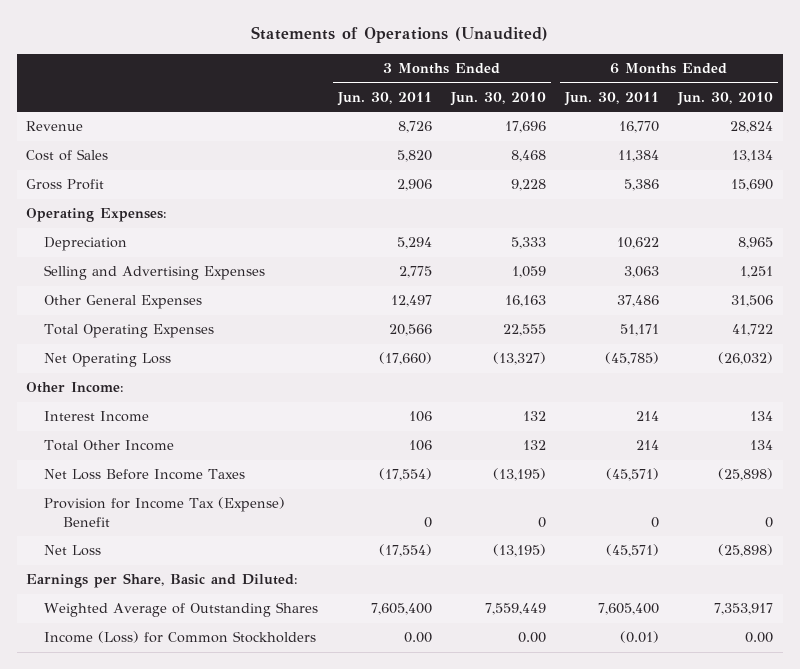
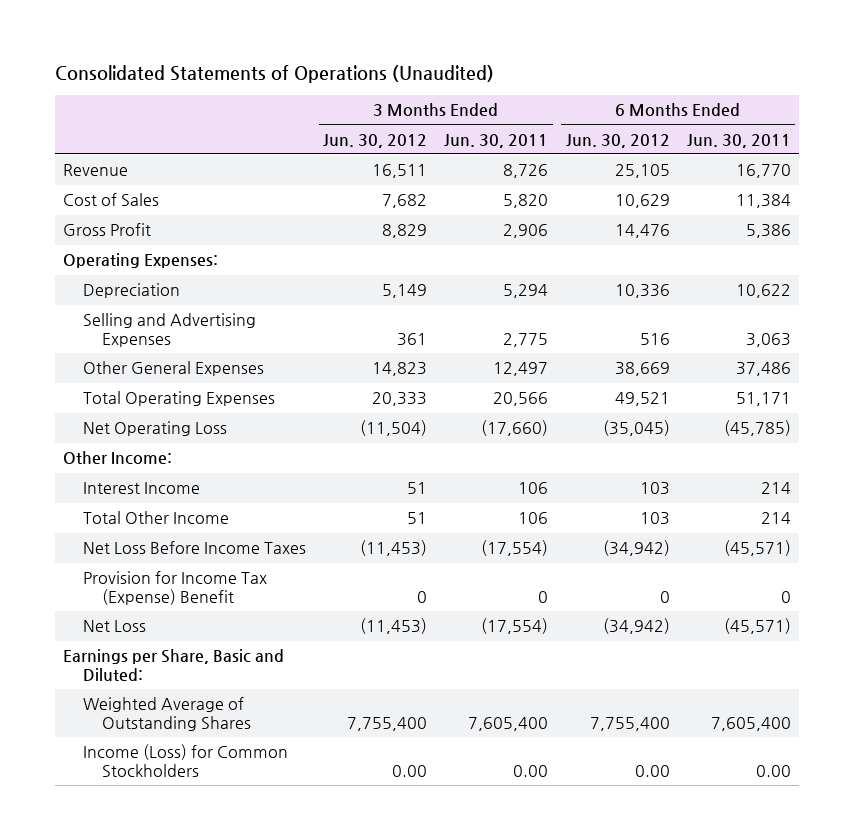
- Statements of Operations (Unaudited)
+ Consolidated Statements of Operations (Unaudited)
- | 3 Months Ended Jun. 30, 2011 | 3 Months Ended Jun. 30, 2010 | 6 Months Ended Jun. 30, 2011 | 6 Months Ended Jun. 30, 2010
+ | 3 Months Ended Jun. 30, 2012 | 3 Months Ended Jun. 30, 2011 | 6 Months Ended Jun. 30, 2012 | 6 Months Ended Jun. 30, 2011
- Income (Loss) for Common Stockholders | 0.00 | 0.00 | (0.01) | 0.00
+ Income (Loss) for Common Stockholders | 0.00 | 0.00 | 0.00 | 0.00

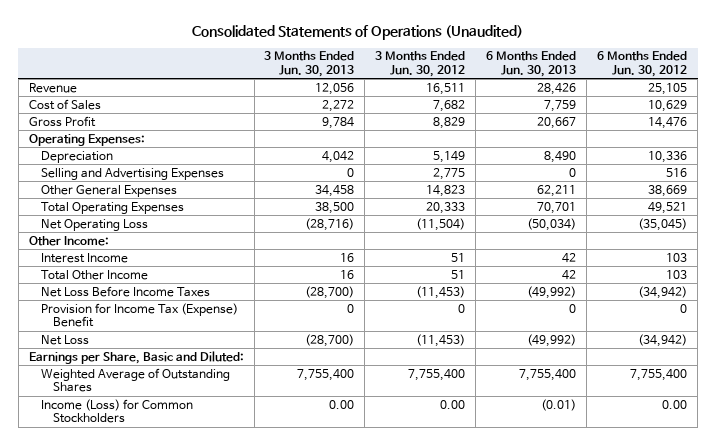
- | 3 Months Ended Jun. 30, 2012 | 3 Months Ended Jun. 30, 2011 | 6 Months Ended Jun. 30, 2012 | 6 Months Ended Jun. 30, 2011
+ | 3 Months Ended Jun. 30, 2013 | 3 Months Ended Jun. 30, 2012 | 6 Months Ended Jun. 30, 2013 | 6 Months Ended Jun. 30, 2012
- Selling and Advertising Expenses | 361 | 2,775 | 516 | 3,063
+ Selling and Advertising Expenses | 0 | 2,775 | 0 | 516

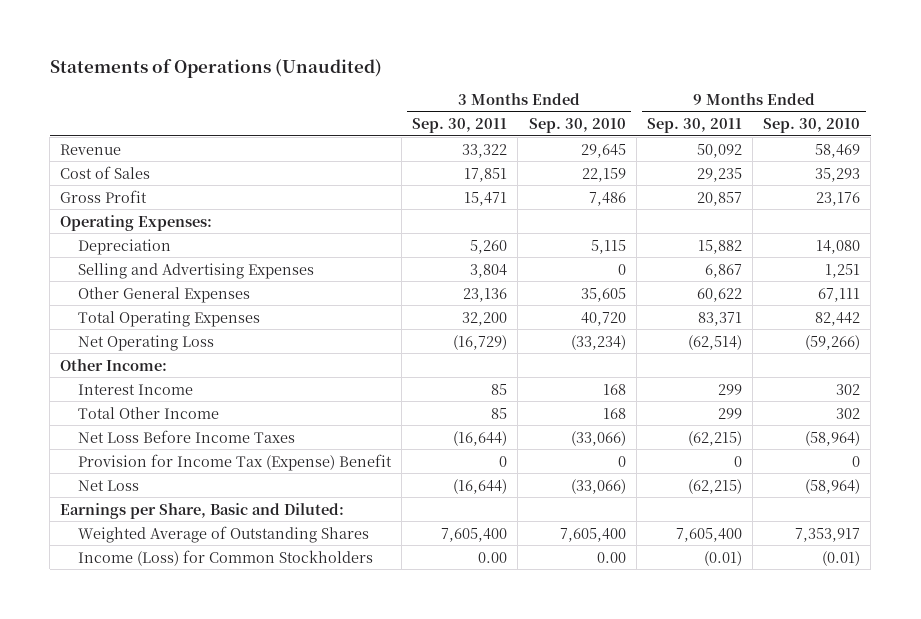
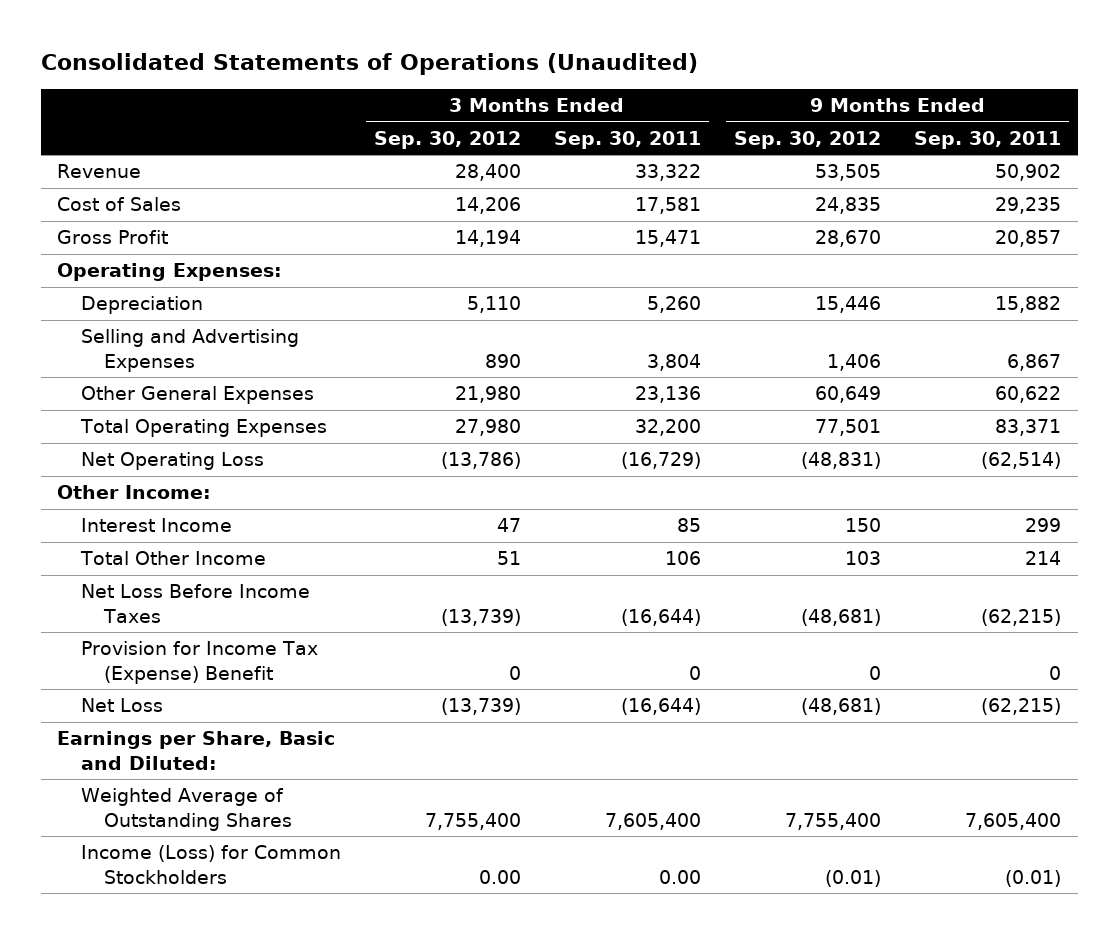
- Statements of Operations (Unaudited)
+ Consolidated Statements of Operations (Unaudited)
- | 3 Months Ended Sep. 30, 2011 | 3 Months Ended Sep. 30, 2010 | 9 Months Ended Sep. 30, 2011 | 9 Months Ended Sep. 30, 2010
+ | 3 Months Ended Sep. 30, 2012 | 3 Months Ended Sep. 30, 2011 | 9 Months Ended Sep. 30, 2012 | 9 Months Ended Sep. 30, 2011
- Revenue | 33,322 | 29,645 | 50,092 | 58,469
- Cost of Sales | 17,851 | 22,159 | 29,235 | 35,293
+ Revenue | 28,400 | 33,322 | 53,505 | 50,902
+ Cost of Sales | 14,206 | 17,581 | 24,835 | 29,235
- Total Other Income | 85 | 168 | 299 | 302
+ Total Other Income | 51 | 106 | 103 | 214

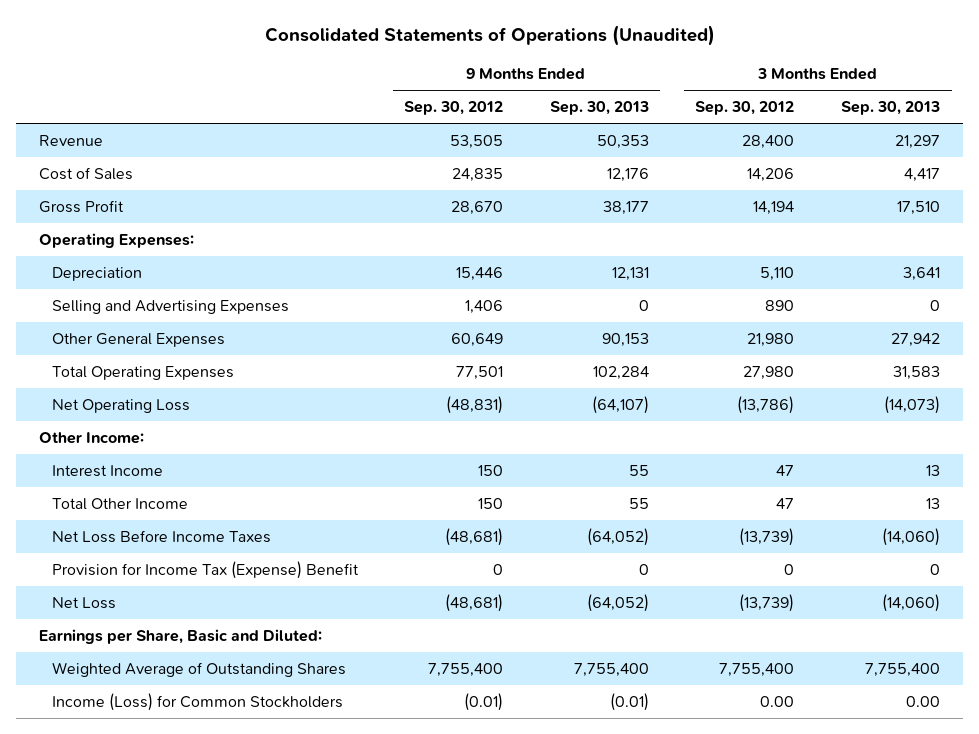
- | 3 Months Ended Sep. 30, 2012 | 3 Months Ended Sep. 30, 2011 | 9 Months Ended Sep. 30, 2012 | 9 Months Ended Sep. 30, 2011
+ | 9 Months Ended Sep. 30, 2012 | 9 Months Ended Sep. 30, 2013 | 3 Months Ended Sep. 30, 2012 | 3 Months Ended Sep. 30, 2013
- Total Other Income | 51 | 106 | 103 | 214
+ Total Other Income | 150 | 55 | 47 | 13

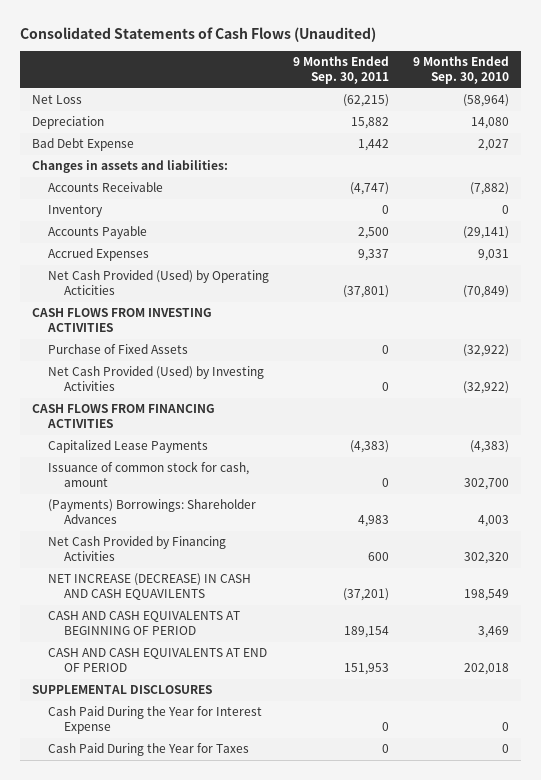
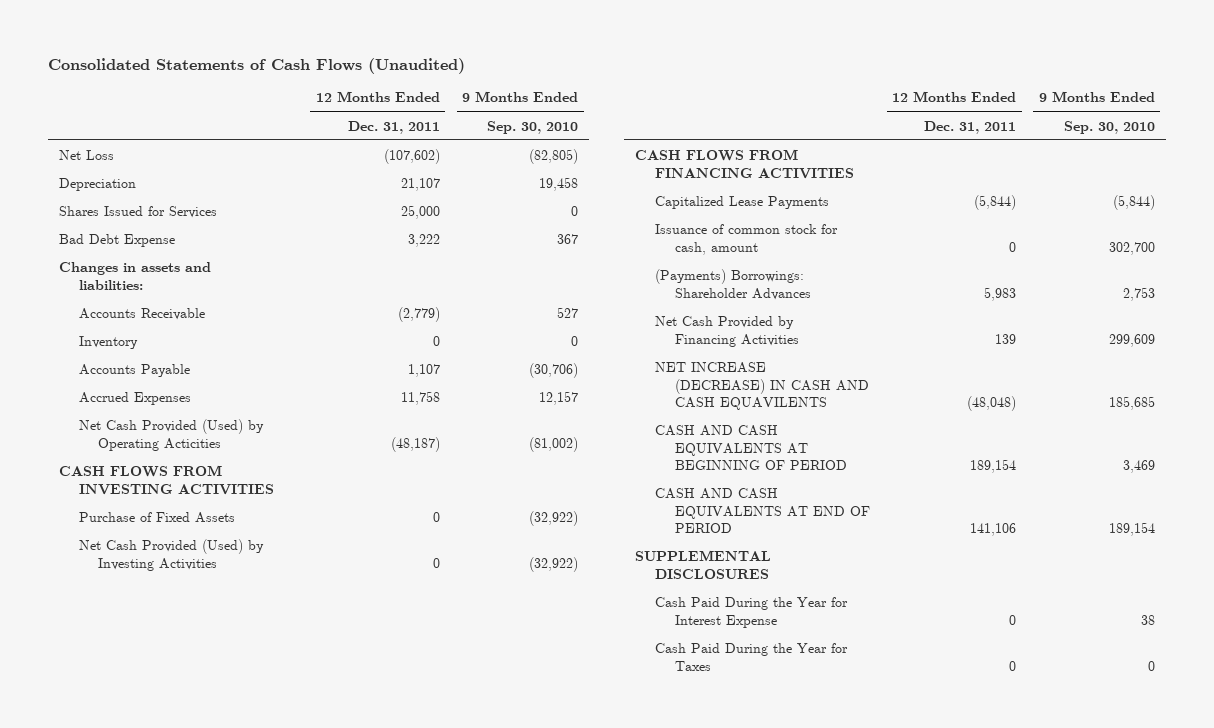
- | 9 Months Ended Sep. 30, 2011 | 9 Months Ended Sep. 30, 2010
+ | 12 Months Ended Dec. 31, 2011 | 9 Months Ended Sep. 30, 2010
- Net Loss | (62,215) | (58,964)
- Depreciation | 15,882 | 14,080
- Bad Debt Expense | 1,442 | 2,027
+ Net Loss | (107,602) | (82,805)
+ Depreciation | 21,107 | 19,458
+ Shares Issued for Services | 25,000 | 0
+ Bad Debt Expense | 3,222 | 367
- Accounts Receivable | (4,747) | (7,882)
+ Accounts Receivable | (2,779) | 527
- Accounts Payable | 2,500 | (29,141)
- Accrued Expenses | 9,337 | 9,031
- Net Cash Provided (Used) by Operating Acticities | (37,801) | (70,849)
+ Accounts Payable | 1,107 | (30,706)
+ Accrued Expenses | 11,758 | 12,157
+ Net Cash Provided (Used) by Operating Acticities | (48,187) | (81,002)
- Capitalized Lease Payments | (4,383) | (4,383)
+ Capitalized Lease Payments | (5,844) | (5,844)
- (Payments) Borrowings: Shareholder Advances | 4,983 | 4,003
- Net Cash Provided by Financing Activities | 600 | 302,320
- NET INCREASE (DECREASE) IN CASH AND CASH EQUAVILENTS | (37,201) | 198,549
+ (Payments) Borrowings: Shareholder Advances | 5,983 | 2,753
+ Net Cash Provided by Financing Activities | 139 | 299,609
+ NET INCREASE (DECREASE) IN CASH AND CASH EQUAVILENTS | (48,048) | 185,685
- CASH AND CASH EQUIVALENTS AT END OF PERIOD | 151,953 | 202,018
+ CASH AND CASH EQUIVALENTS AT END OF PERIOD | 141,106 | 189,154
- Cash Paid During the Year for Interest Expense | 0 | 0
+ Cash Paid During the Year for Interest Expense | 0 | 38

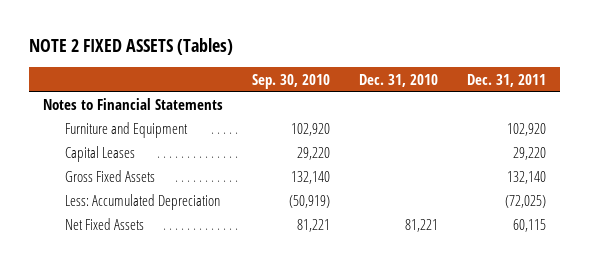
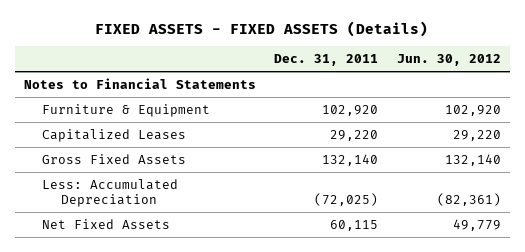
- NOTE 2 FIXED ASSETS (Tables)
+ FIXED ASSETS - FIXED ASSETS (Details)
- | Sep. 30, 2010 | Dec. 31, 2010 | Dec. 31, 2011
+ | Dec. 31, 2011 | Jun. 30, 2012
- Furniture and Equipment | 102,920 | | 102,920
- Capital Leases | 29,220 | | 29,220
+ Furniture & Equipment | 102,920 | 102,920
+ Capitalized Leases | 29,220 | 29,220

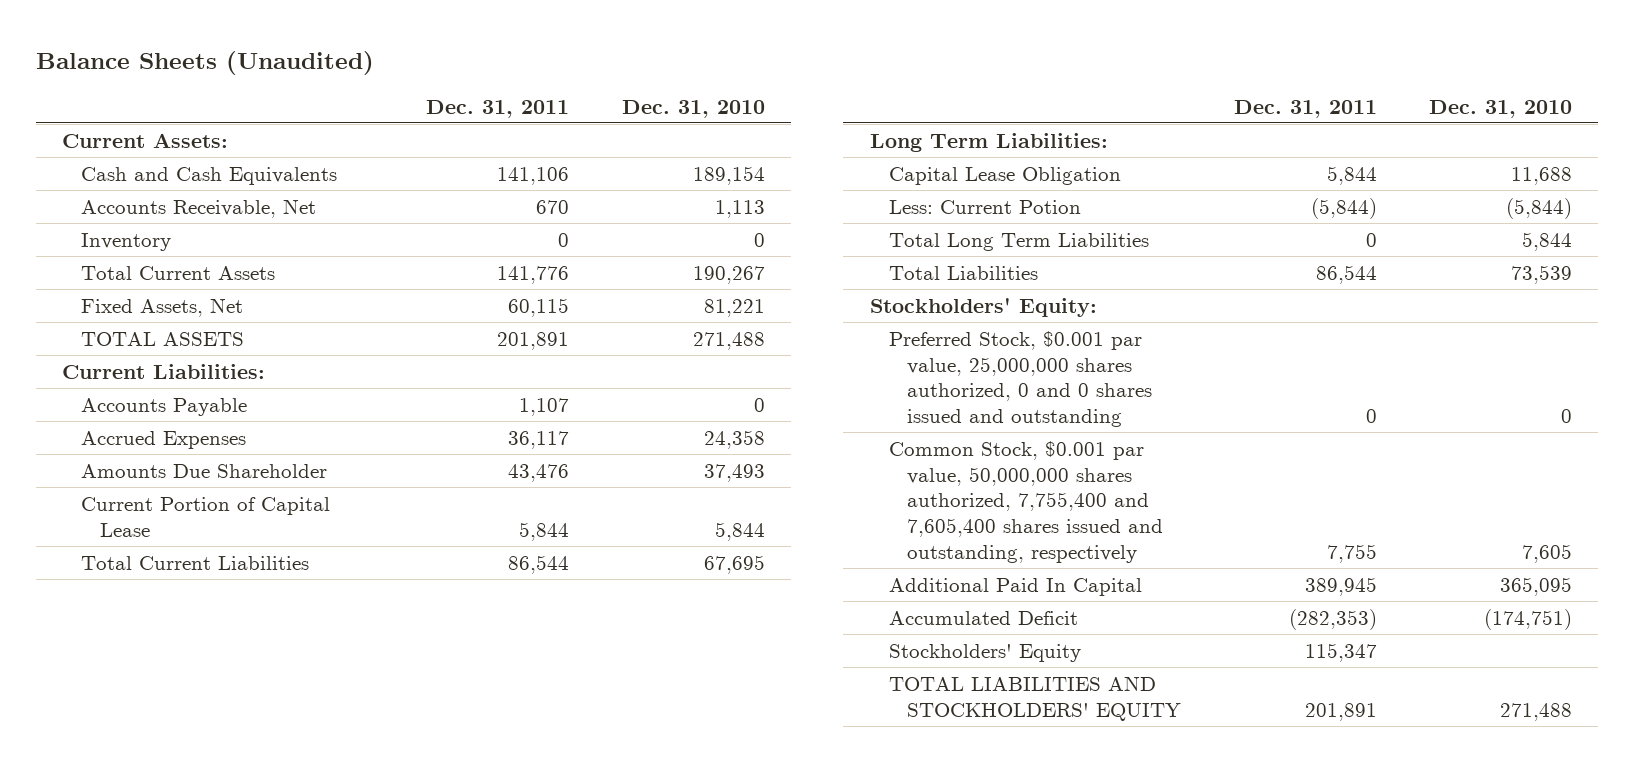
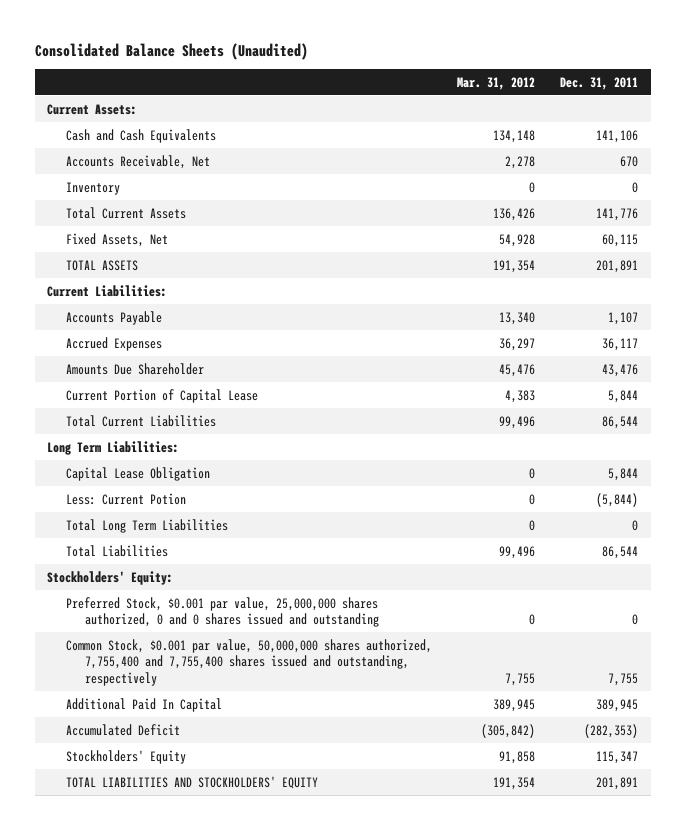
- Balance Sheets (Unaudited)
+ Consolidated Balance Sheets (Unaudited)
- | Dec. 31, 2011 | Dec. 31, 2010
+ | Mar. 31, 2012 | Dec. 31, 2011
- Common Stock, $0.001 par value, 50,000,000 shares authorized, 7,755,400 and 7,605,400 shares issued and outstanding, respectively | 7,755 | 7,605
+ Common Stock, $0.001 par value, 50,000,000 shares authorized, 7,755,400 and 7,755,400 shares issued and outstanding, respectively | 7,755 | 7,755

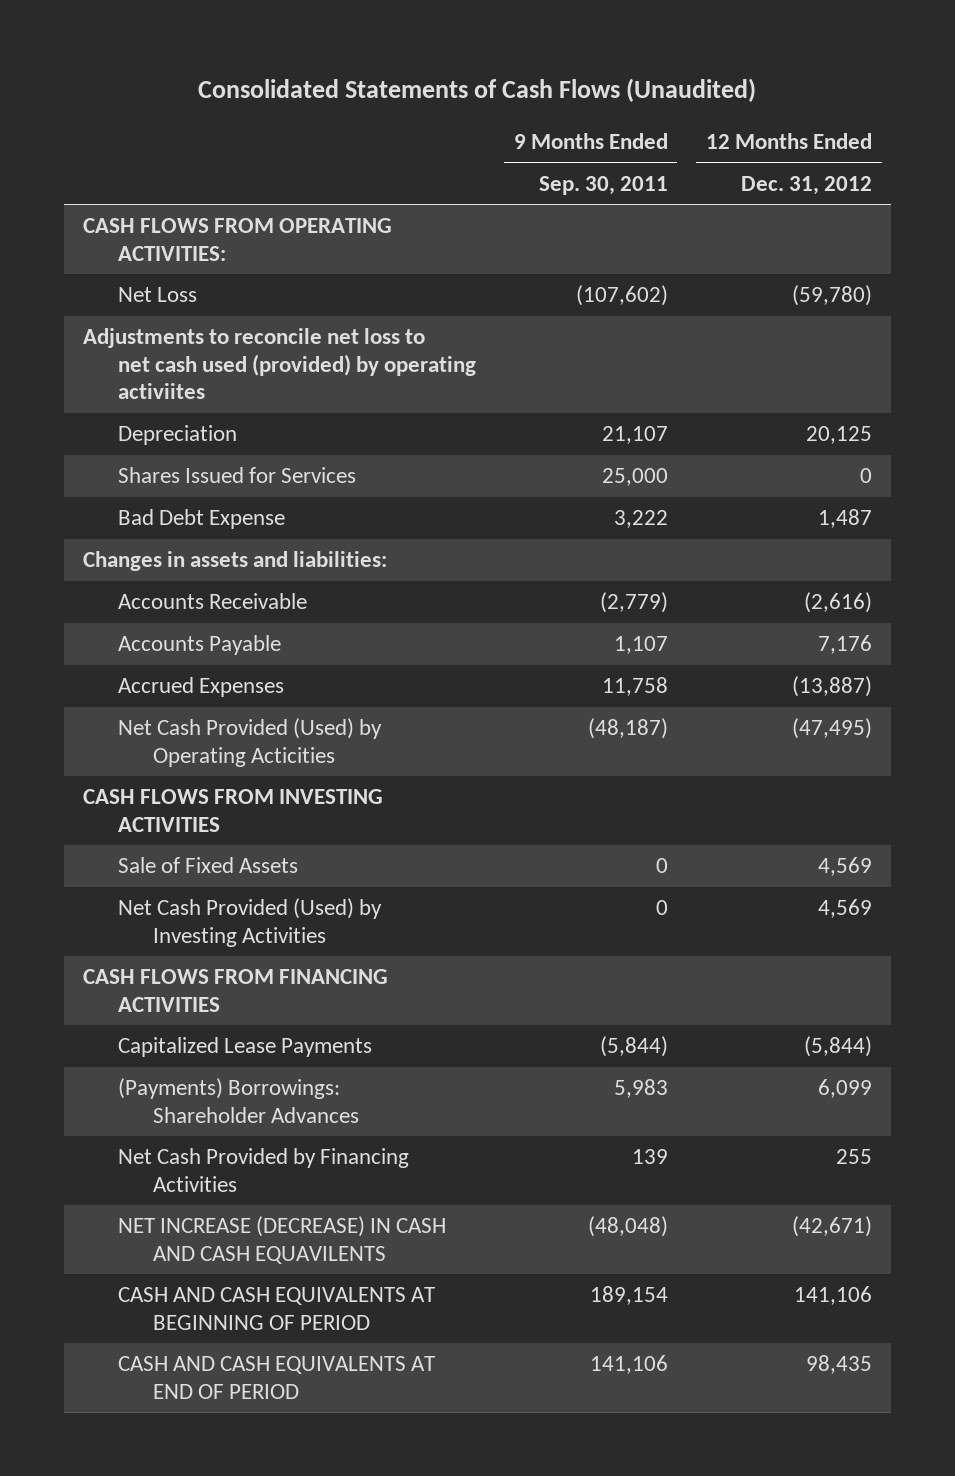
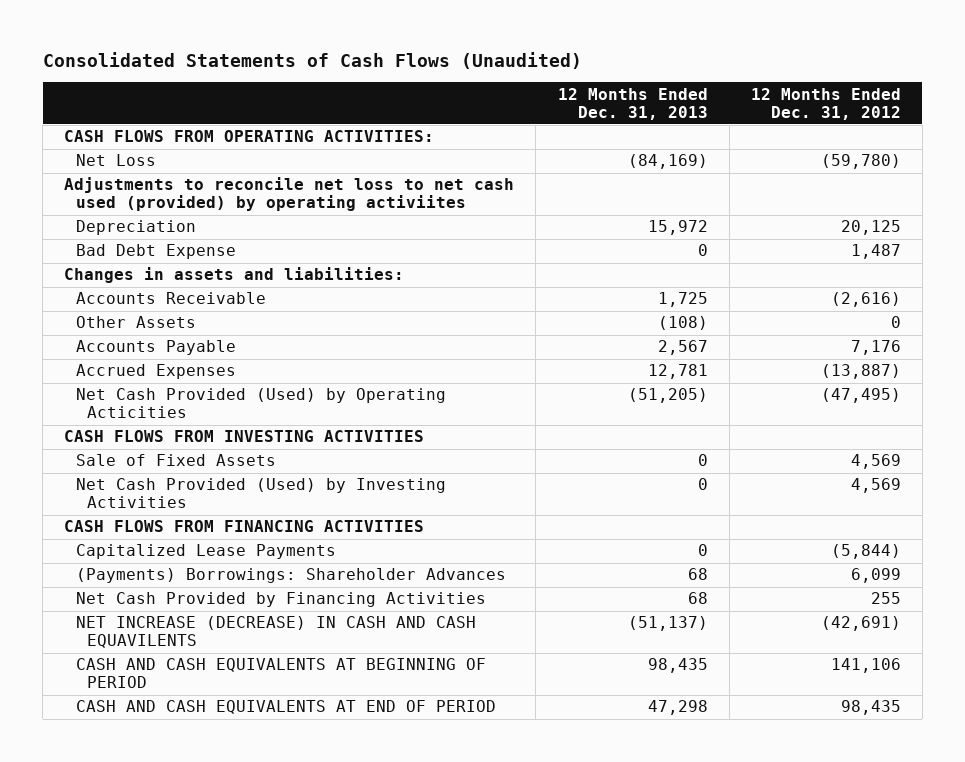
- | 9 Months Ended Sep. 30, 2011 | 12 Months Ended Dec. 31, 2012
+ | 12 Months Ended Dec. 31, 2013 | 12 Months Ended Dec. 31, 2012
- Shares Issued for Services | 25,000 | 0
+ Other Assets | (108) | 0
- NET INCREASE (DECREASE) IN CASH AND CASH EQUAVILENTS | (48,048) | (42,671)
+ NET INCREASE (DECREASE) IN CASH AND CASH EQUAVILENTS | (51,137) | (42,691)

